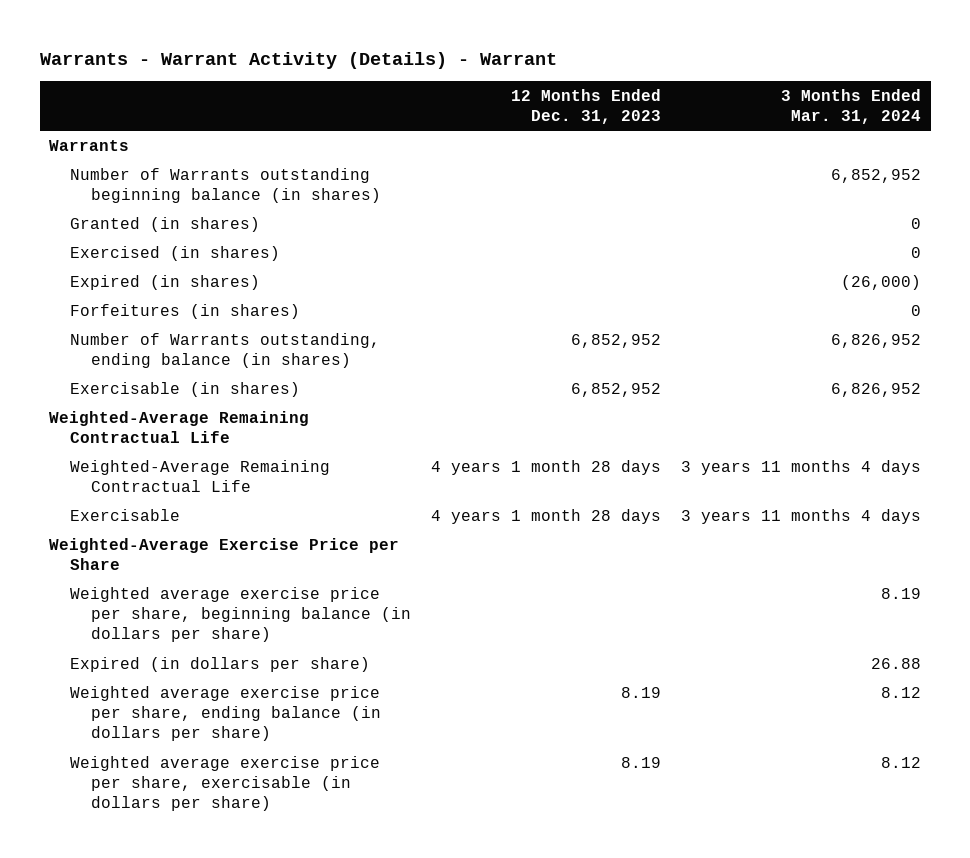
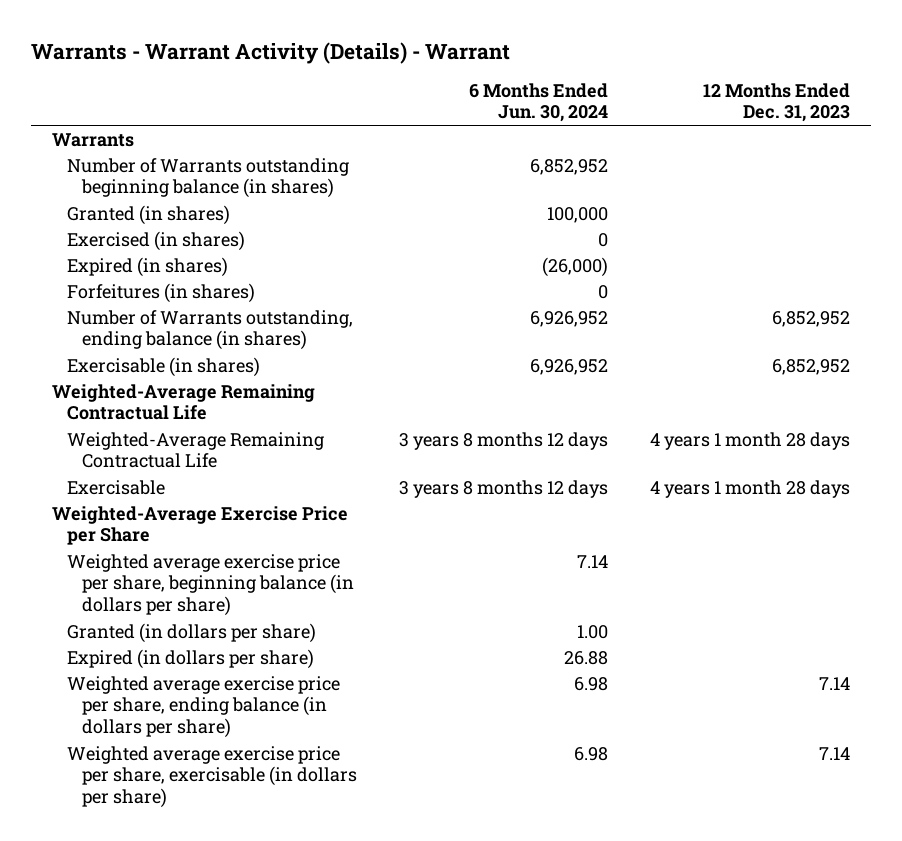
- | 12 Months Ended Dec. 31, 2023 | 3 Months Ended Mar. 31, 2024
+ | 6 Months Ended Jun. 30, 2024 | 12 Months Ended Dec. 31, 2023
+ Granted (in dollars per share) | 1.00 |
- Weighted average exercise price per share, ending balance (in dollars per share) | 8.19 | 8.12
- Weighted average exercise price per share, exercisable (in dollars per share) | 8.19 | 8.12
+ Weighted average exercise price per share, ending balance (in dollars per share) | 6.98 | 7.14
+ Weighted average exercise price per share, exercisable (in dollars per share) | 6.98 | 7.14

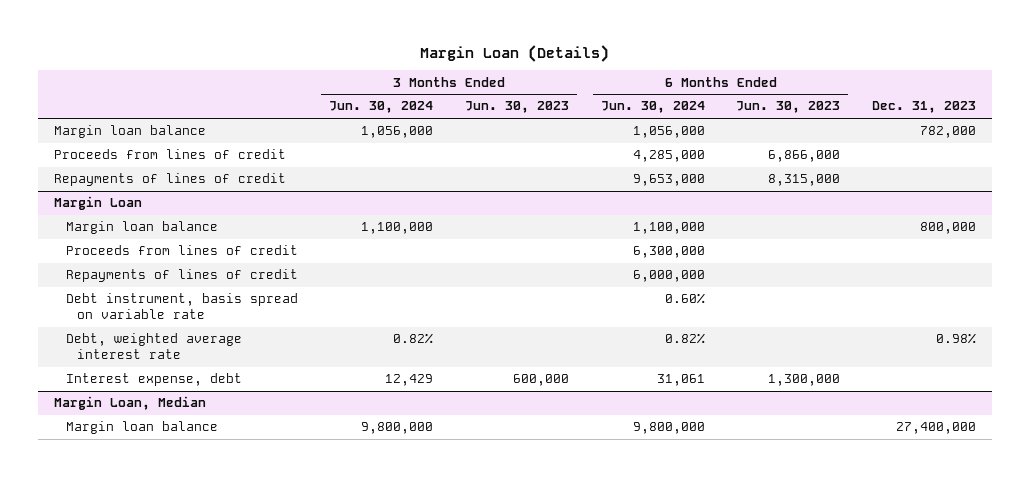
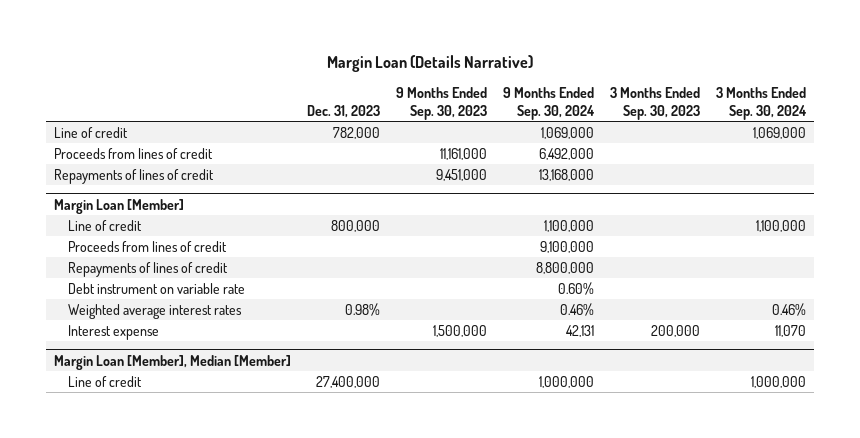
- Margin Loan (Details)
+ Margin Loan (Details Narrative)
- | 3 Months Ended Jun. 30, 2024 | 3 Months Ended Jun. 30, 2023 | 6 Months Ended Jun. 30, 2024 | 6 Months Ended Jun. 30, 2023 | Dec. 31, 2023
+ | Dec. 31, 2023 | 9 Months Ended Sep. 30, 2023 | 9 Months Ended Sep. 30, 2024 | 3 Months Ended Sep. 30, 2023 | 3 Months Ended Sep. 30, 2024
- Margin loan balance | 1,056,000 | | 1,056,000 | | 782,000
+ Line of credit | 782,000 | | 1,069,000 | | 1,069,000
- Margin Loan
- Margin loan balance | 1,100,000 | | 1,100,000 | | 800,000
+ Margin Loan [Member]
+ Line of credit | 800,000 | | 1,100,000 | | 1,100,000
- Debt instrument, basis spread on variable rate | | | 0.60% | |
- Debt, weighted average interest rate | 0.82% | | 0.82% | | 0.98%
- Interest expense, debt | 12,429 | 600,000 | 31,061 | 1,300,000 |
- Margin Loan, Median
- Margin loan balance | 9,800,000 | | 9,800,000 | | 27,400,000
+ Debt instrument on variable rate | | | 0.60% | |
+ Weighted average interest rates | 0.98% | | 0.46% | | 0.46%
+ Interest expense | | 1,500,000 | 42,131 | 200,000 | 11,070
+ Margin Loan [Member], Median [Member]
+ Line of credit | 27,400,000 | | 1,000,000 | | 1,000,000

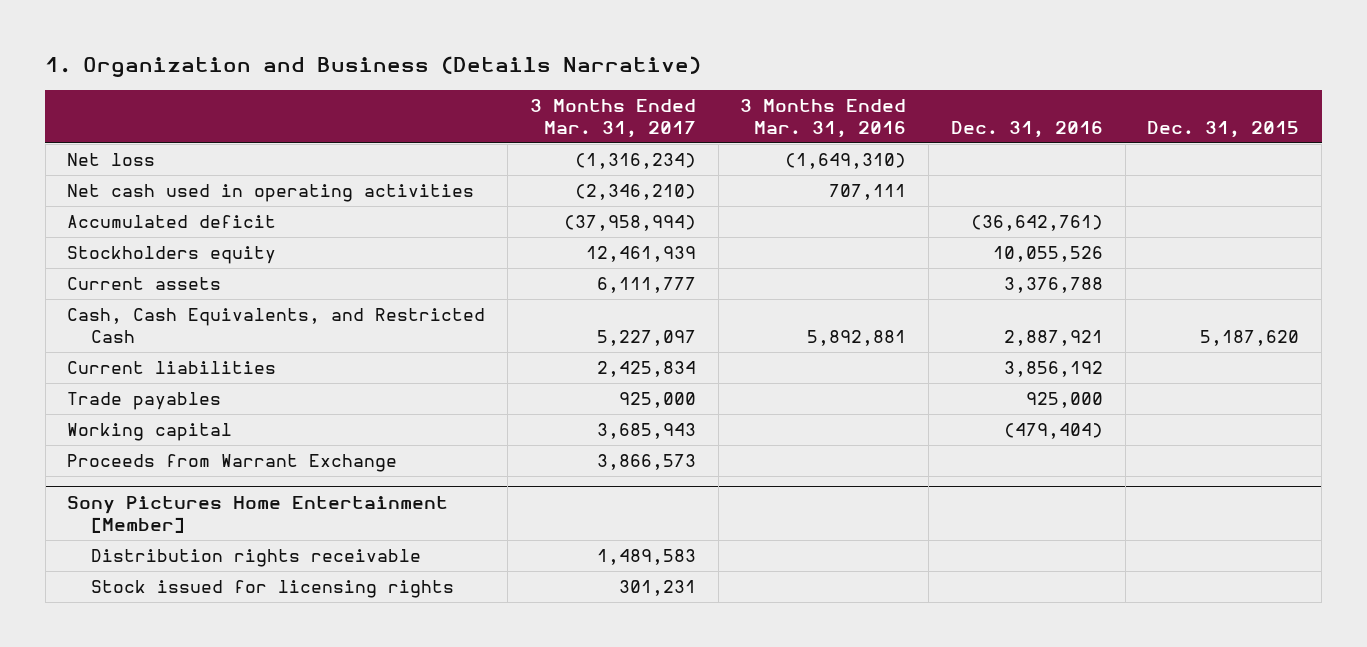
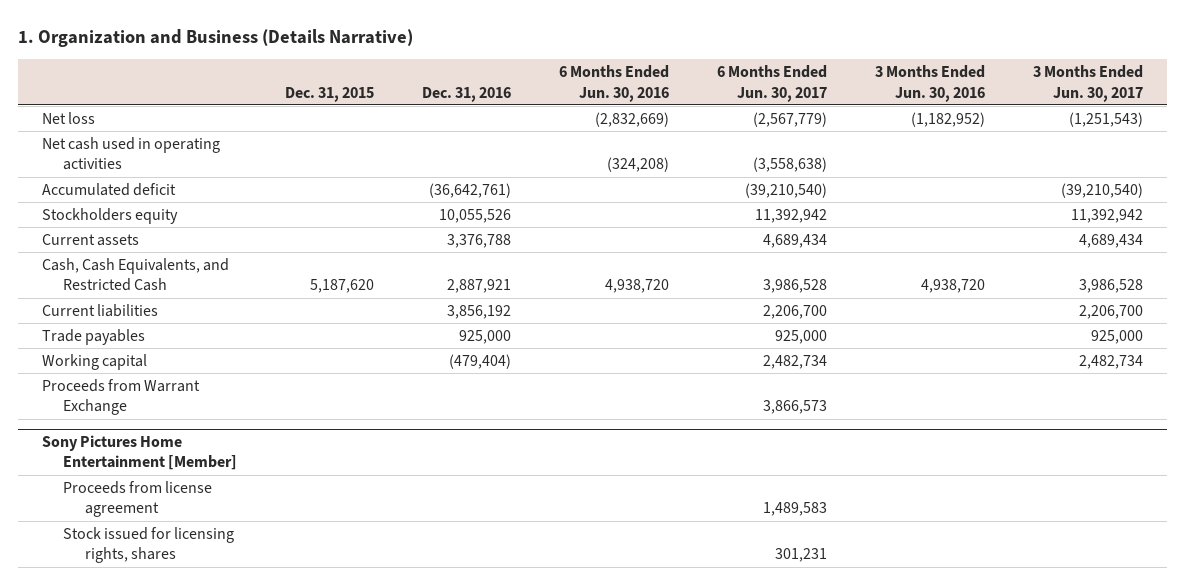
- | 3 Months Ended Mar. 31, 2017 | 3 Months Ended Mar. 31, 2016 | Dec. 31, 2016 | Dec. 31, 2015
+ | Dec. 31, 2015 | Dec. 31, 2016 | 6 Months Ended Jun. 30, 2016 | 6 Months Ended Jun. 30, 2017 | 3 Months Ended Jun. 30, 2016 | 3 Months Ended Jun. 30, 2017
@ Sony Pictures Home Entertainment [Member]
- Distribution rights receivable | 1,489,583 | | |
- Stock issued for licensing rights | 301,231 | | |
+ Proceeds from license agreement | | | | 1,489,583 | |
+ Stock issued for licensing rights, shares | | | | 301,231 | |

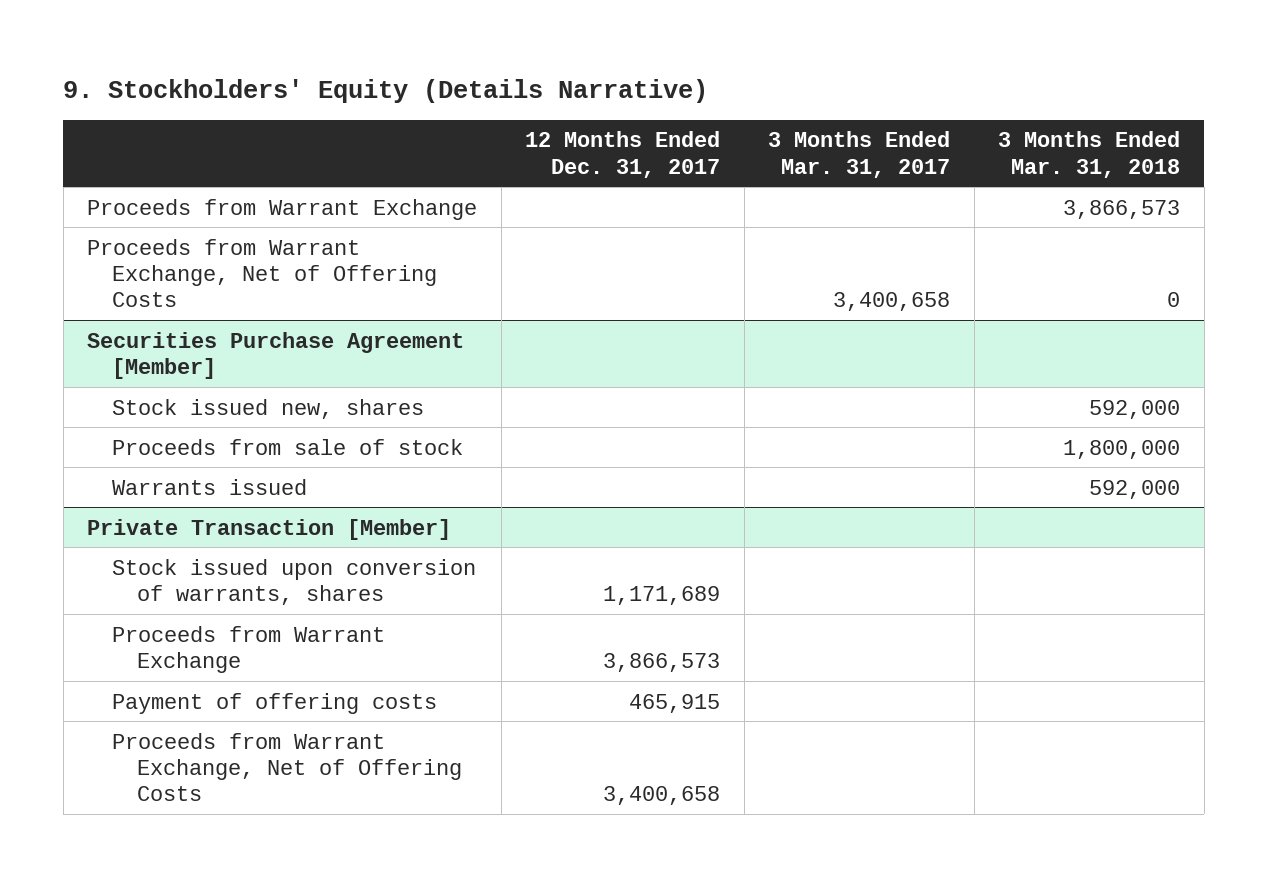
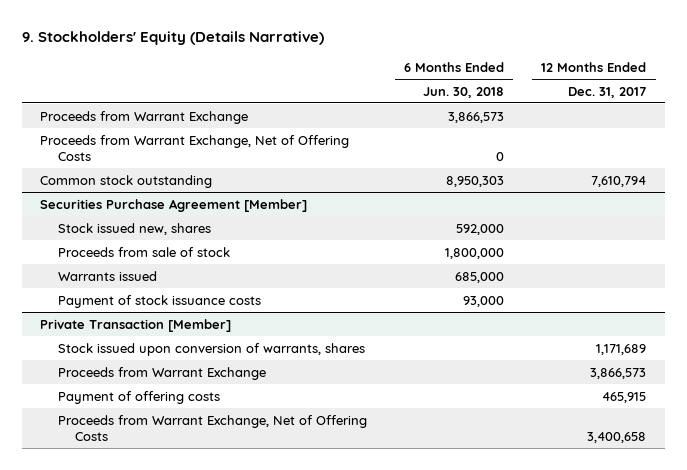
- | 12 Months Ended Dec. 31, 2017 | 3 Months Ended Mar. 31, 2017 | 3 Months Ended Mar. 31, 2018
+ | 6 Months Ended Jun. 30, 2018 | 12 Months Ended Dec. 31, 2017
+ Common stock outstanding | 8,950,303 | 7,610,794
@ Securities Purchase Agreement [Member]
+ Payment of stock issuance costs | 93,000 |

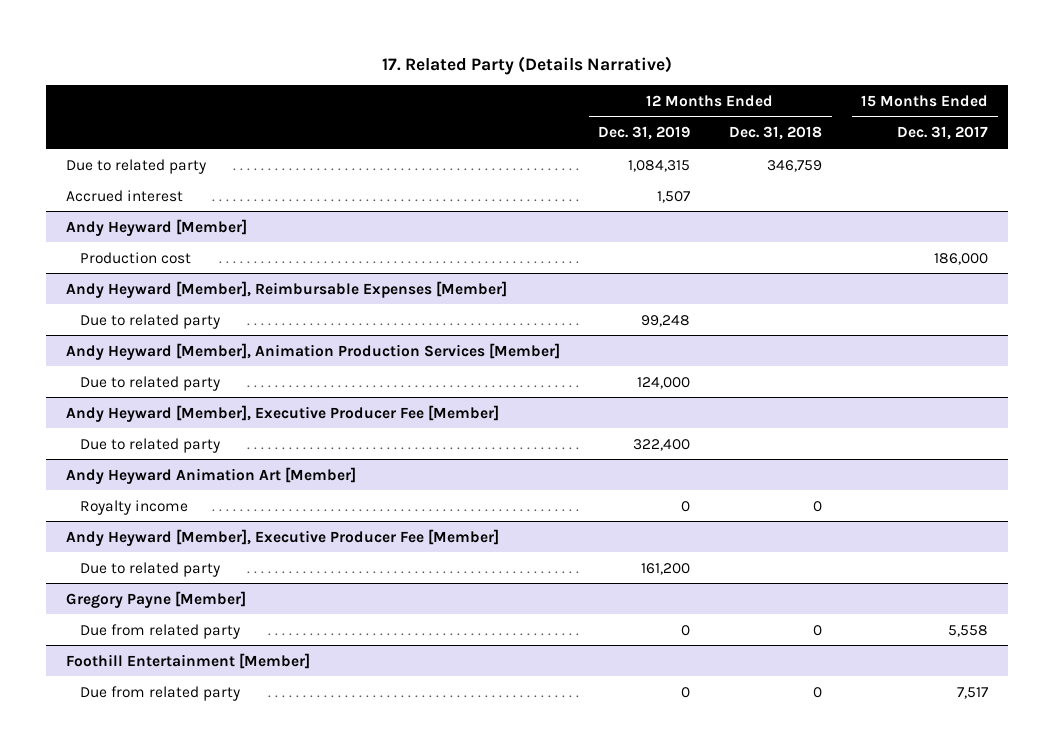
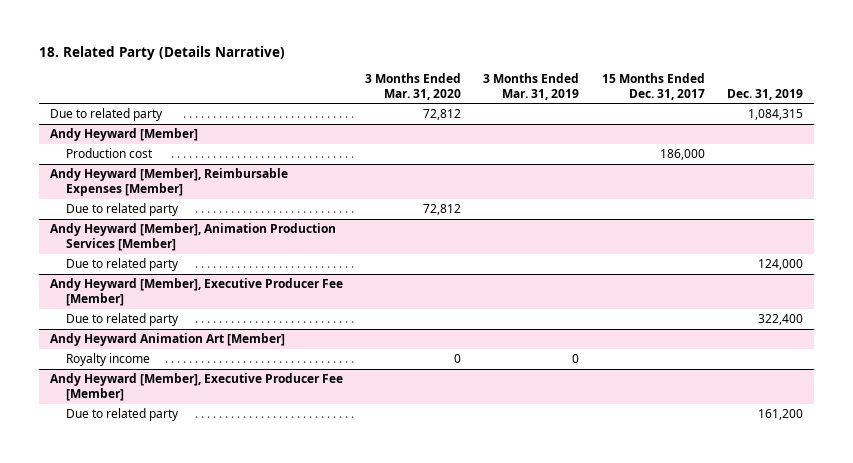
- 17. Related Party (Details Narrative)
+ 18. Related Party (Details Narrative)
- | 12 Months Ended Dec. 31, 2019 | 12 Months Ended Dec. 31, 2018 | 15 Months Ended Dec. 31, 2017
+ | 3 Months Ended Mar. 31, 2020 | 3 Months Ended Mar. 31, 2019 | 15 Months Ended Dec. 31, 2017 | Dec. 31, 2019
- Accrued interest | 1,507 | |
- Gregory Payne [Member]
- Due from related party | 0 | 0 | 5,558
- Foothill Entertainment [Member]
- Due from related party | 0 | 0 | 7,517

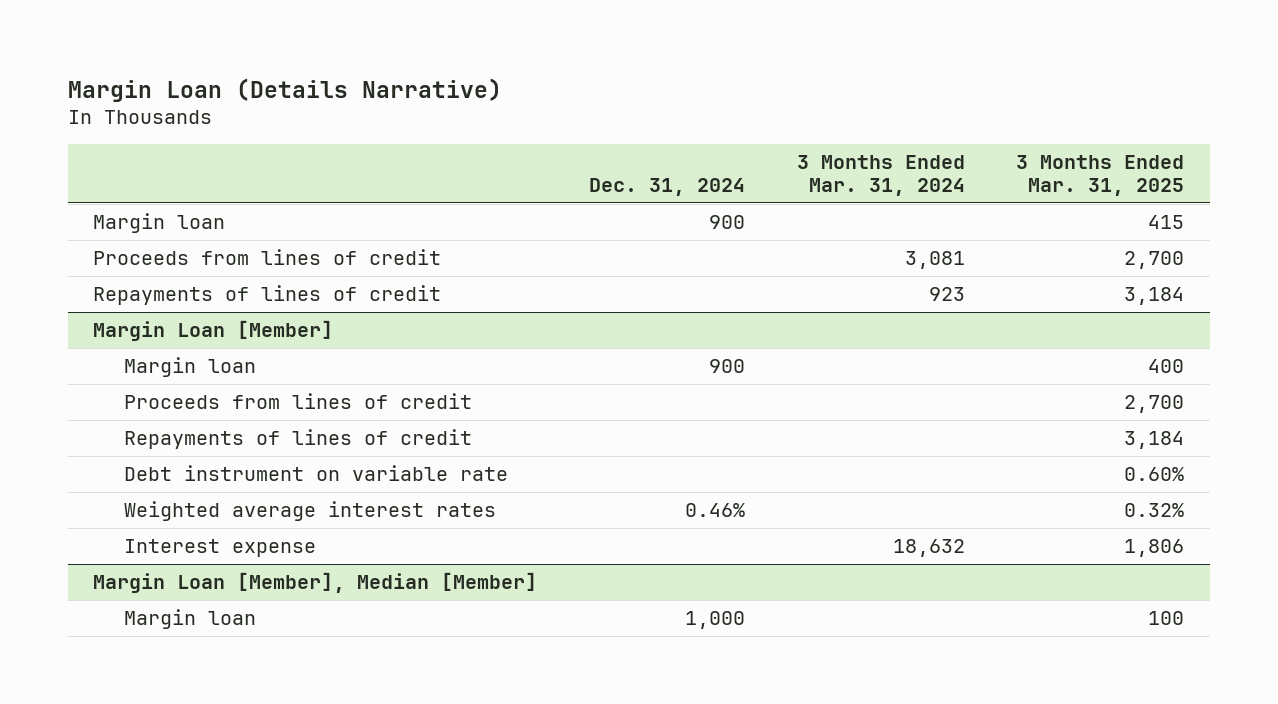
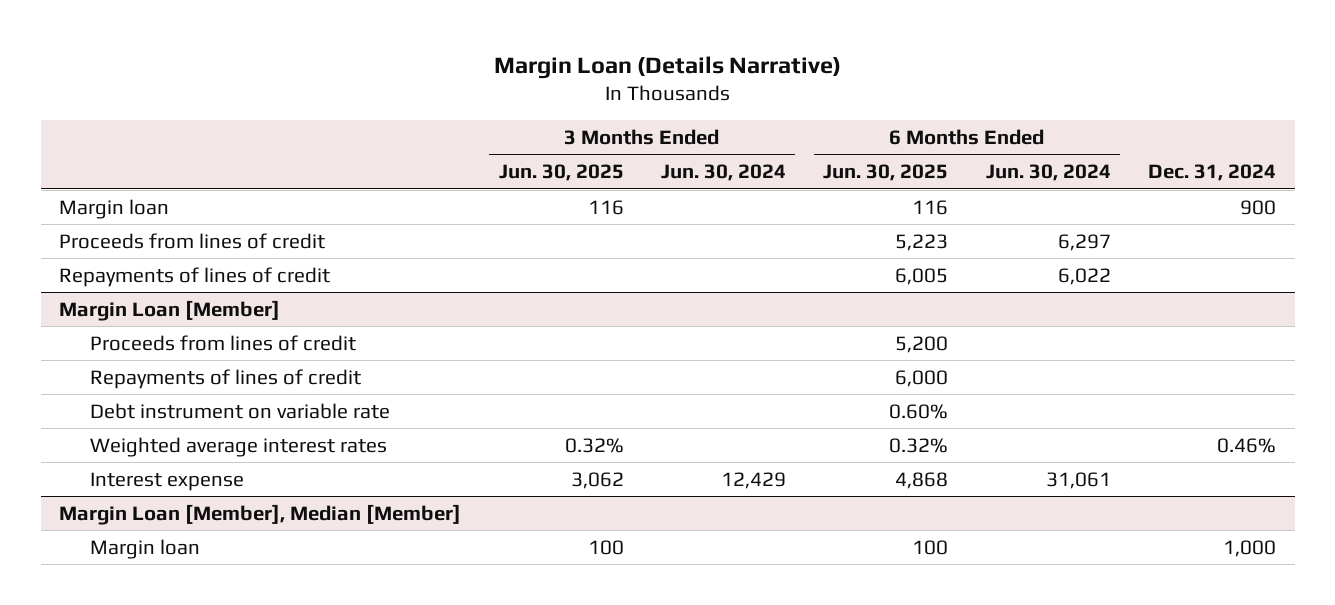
- | Dec. 31, 2024 | 3 Months Ended Mar. 31, 2024 | 3 Months Ended Mar. 31, 2025
+ | 3 Months Ended Jun. 30, 2025 | 3 Months Ended Jun. 30, 2024 | 6 Months Ended Jun. 30, 2025 | 6 Months Ended Jun. 30, 2024 | Dec. 31, 2024
@ Margin Loan [Member]
- Margin loan | 900 | | 400

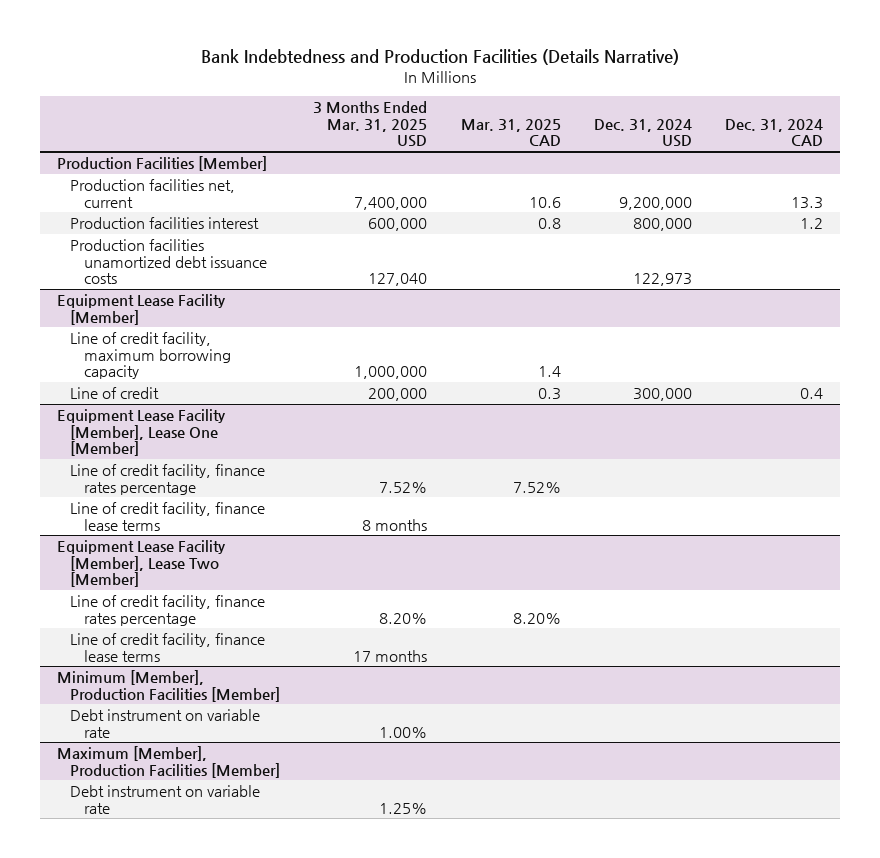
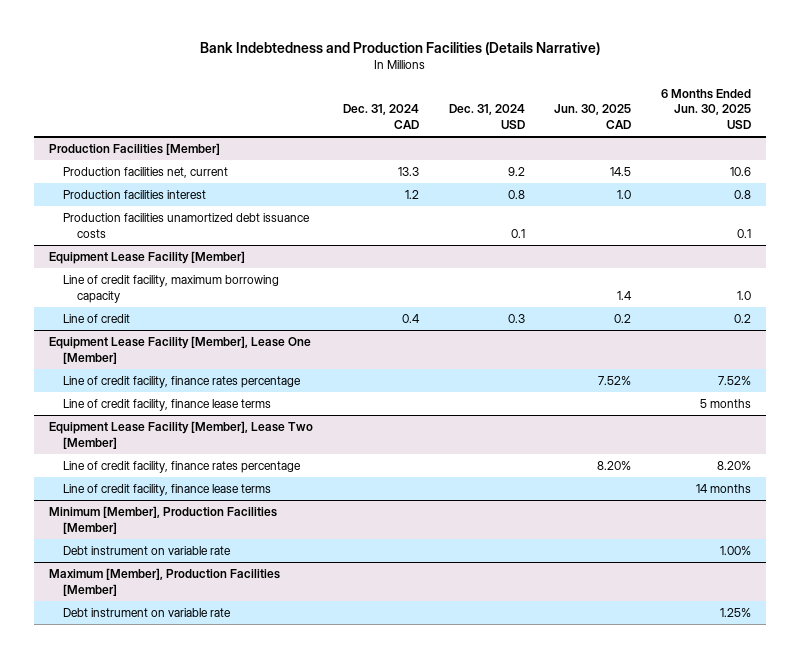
- | 3 Months Ended Mar. 31, 2025 USD | Mar. 31, 2025 CAD | Dec. 31, 2024 USD | Dec. 31, 2024 CAD
+ | Dec. 31, 2024 CAD | Dec. 31, 2024 USD | Jun. 30, 2025 CAD | 6 Months Ended Jun. 30, 2025 USD
@ Production Facilities [Member]
- Production facilities net, current | 7,400,000 | 10.6 | 9,200,000 | 13.3
- Production facilities interest | 600,000 | 0.8 | 800,000 | 1.2
- Production facilities unamortized debt issuance costs | 127,040 | | 122,973 |
+ Production facilities net, current | 13.3 | 9.2 | 14.5 | 10.6
+ Production facilities interest | 1.2 | 0.8 | 1.0 | 0.8
+ Production facilities unamortized debt issuance costs | | 0.1 | | 0.1
@ Equipment Lease Facility [Member]
- Line of credit | 200,000 | 0.3 | 300,000 | 0.4
+ Line of credit | 0.4 | 0.3 | 0.2 | 0.2

